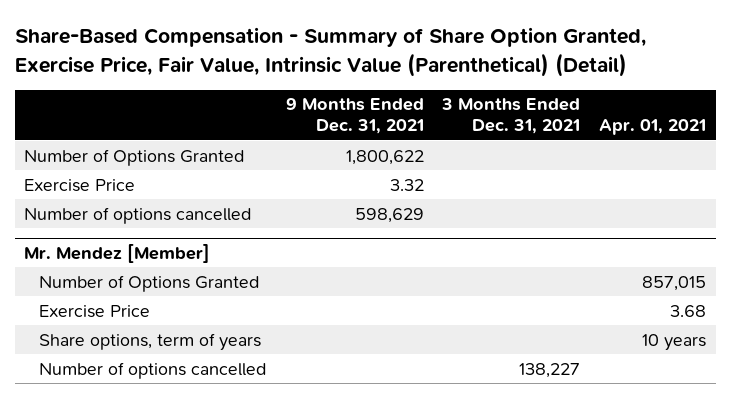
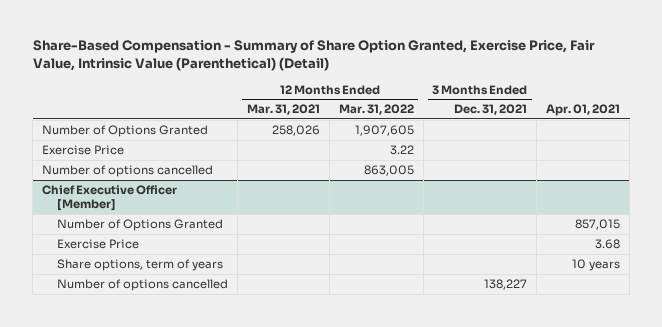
- | 9 Months Ended Dec. 31, 2021 | 3 Months Ended Dec. 31, 2021 | Apr. 01, 2021
+ | 12 Months Ended Mar. 31, 2021 | 12 Months Ended Mar. 31, 2022 | 3 Months Ended Dec. 31, 2021 | Apr. 01, 2021
- Mr. Mendez [Member]
+ Chief Executive Officer [Member]

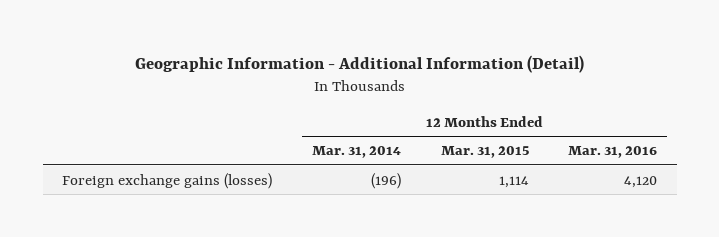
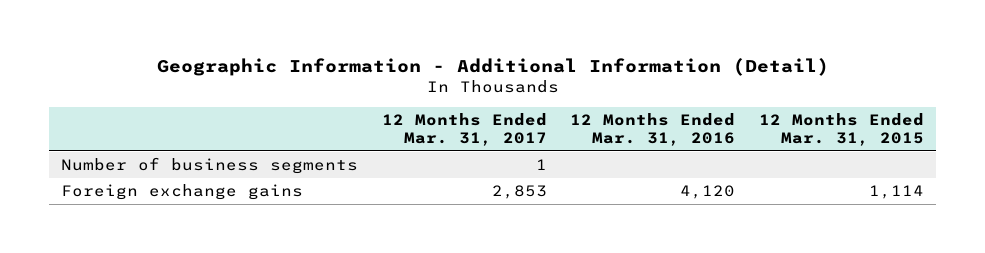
- | 12 Months Ended Mar. 31, 2014 | 12 Months Ended Mar. 31, 2015 | 12 Months Ended Mar. 31, 2016
+ | 12 Months Ended Mar. 31, 2017 | 12 Months Ended Mar. 31, 2016 | 12 Months Ended Mar. 31, 2015
- Foreign exchange gains (losses) | (196) | 1,114 | 4,120
+ Number of business segments | 1 | |
+ Foreign exchange gains | 2,853 | 4,120 | 1,114

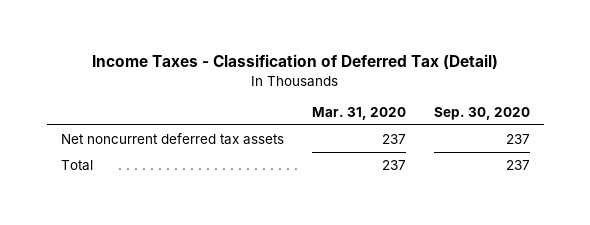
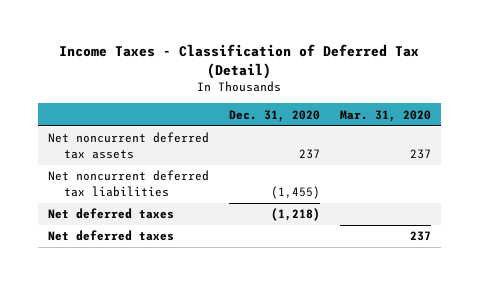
- | Mar. 31, 2020 | Sep. 30, 2020
+ | Dec. 31, 2020 | Mar. 31, 2020
- Total | 237 | 237
+ Net noncurrent deferred tax liabilities | (1,455) |
+ Net deferred taxes | (1,218) |
+ Net deferred taxes | | 237

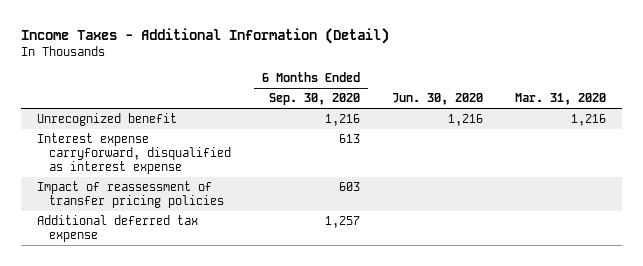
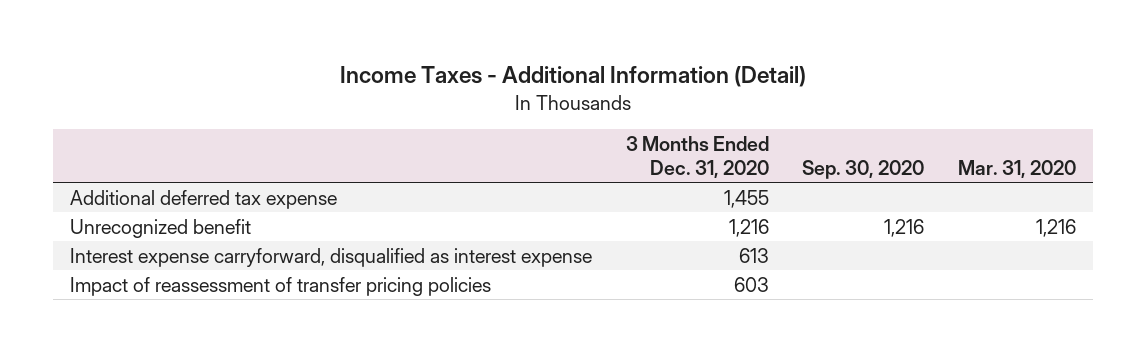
- | 6 Months Ended Sep. 30, 2020 | Jun. 30, 2020 | Mar. 31, 2020
+ | 3 Months Ended Dec. 31, 2020 | Sep. 30, 2020 | Mar. 31, 2020
moved up: Additional deferred tax expense | 1,455 | |

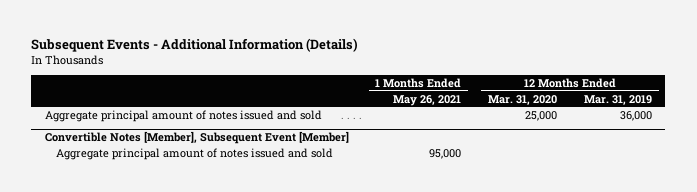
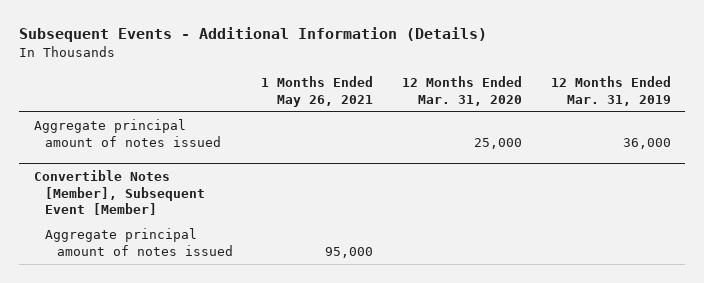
- Aggregate principal amount of notes issued and sold | | 25,000 | 36,000
+ Aggregate principal amount of notes issued | | 25,000 | 36,000
@ Convertible Notes [Member], Subsequent Event [Member]
- Aggregate principal amount of notes issued and sold | 95,000 | |
+ Aggregate principal amount of notes issued | 95,000 | |

